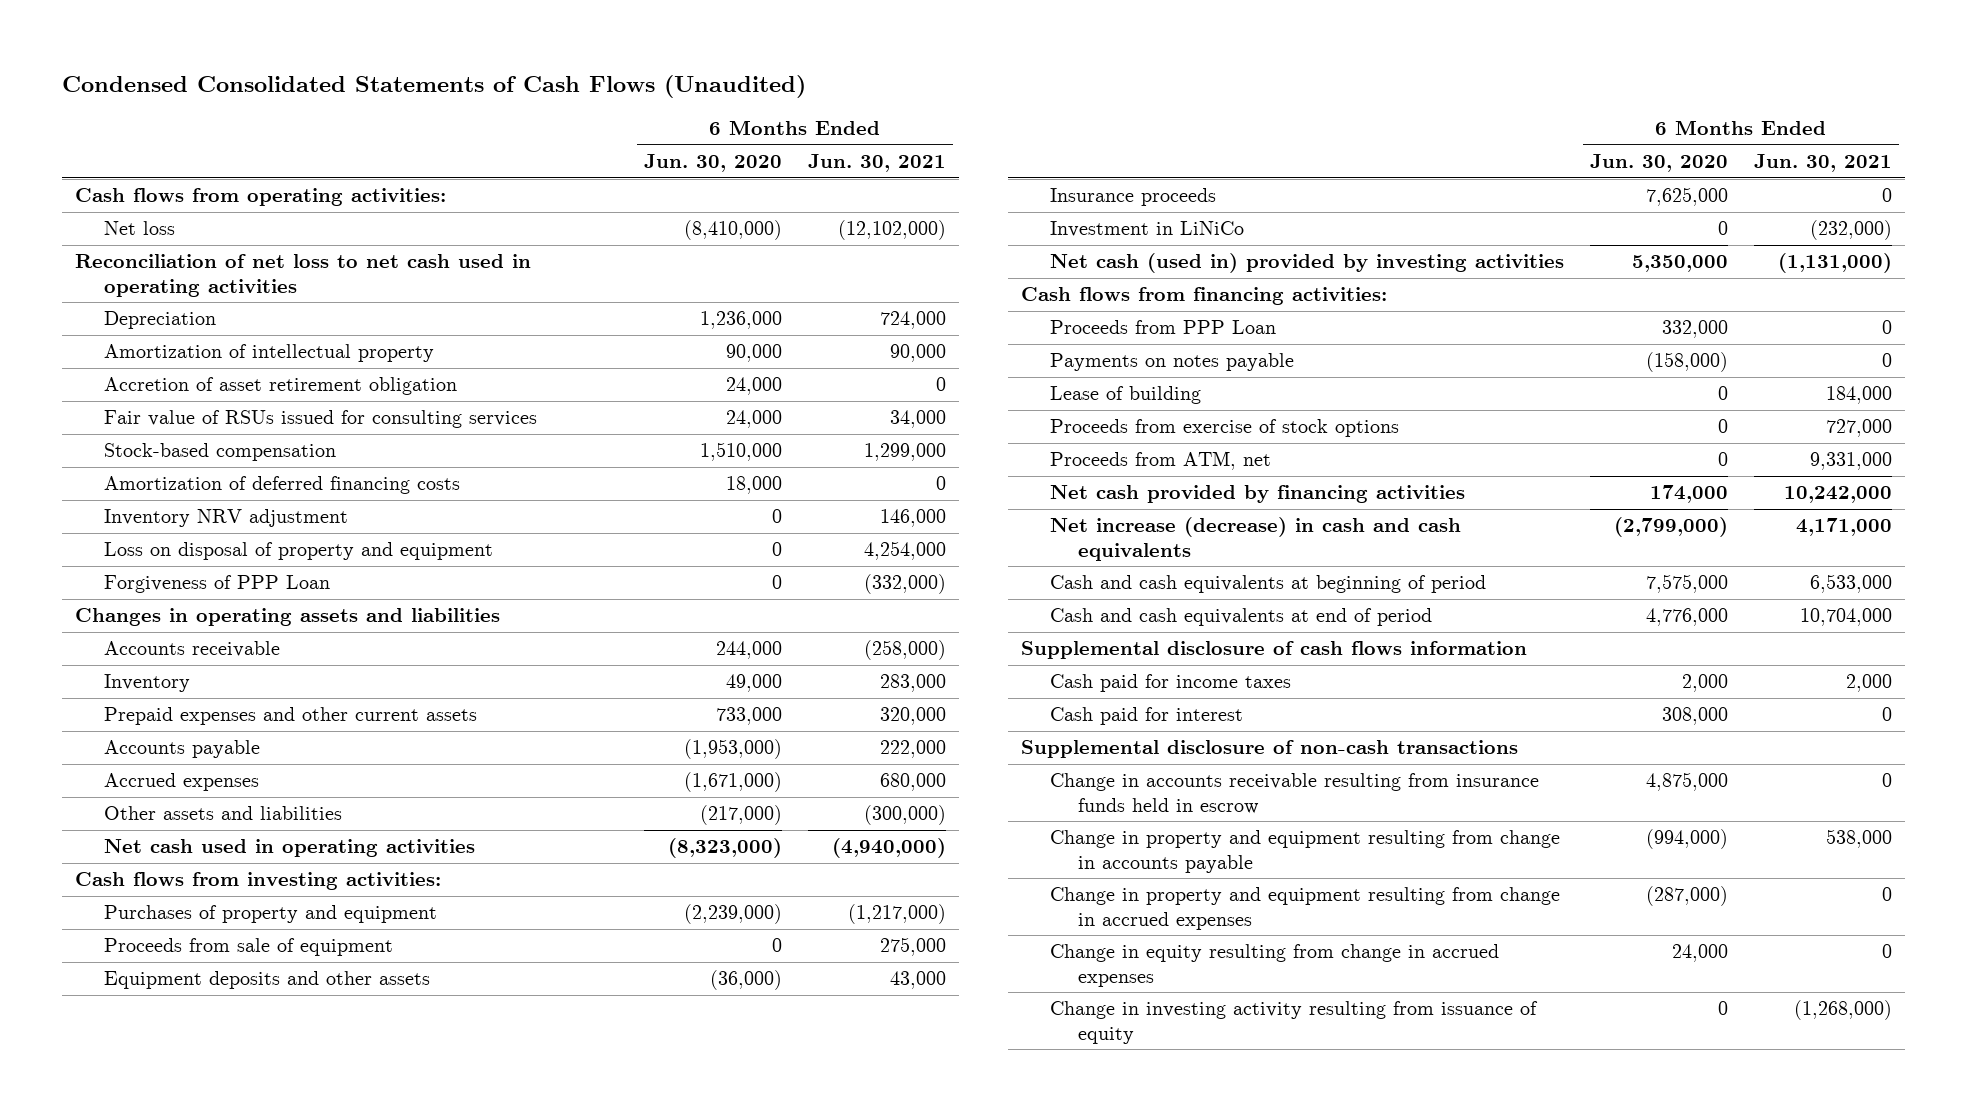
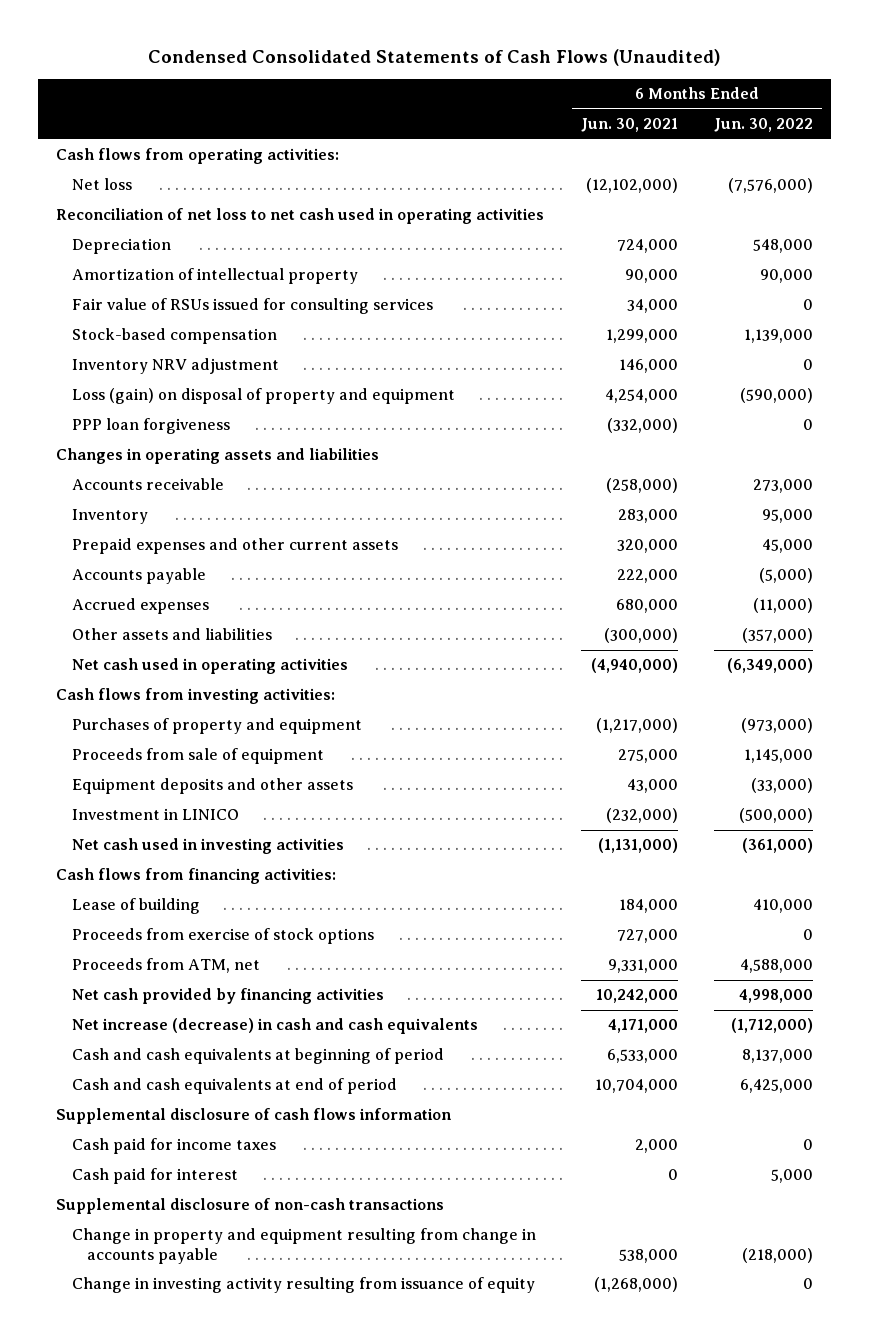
- | 6 Months Ended Jun. 30, 2020 | 6 Months Ended Jun. 30, 2021
+ | 6 Months Ended Jun. 30, 2021 | 6 Months Ended Jun. 30, 2022
- Accretion of asset retirement obligation | 24,000 | 0
- Amortization of deferred financing costs | 18,000 | 0
- Loss on disposal of property and equipment | 0 | 4,254,000
- Forgiveness of PPP Loan | 0 | (332,000)
+ Loss (gain) on disposal of property and equipment | 4,254,000 | (590,000)
+ PPP loan forgiveness | (332,000) | 0
- Insurance proceeds | 7,625,000 | 0
- Investment in LiNiCo | 0 | (232,000)
- Net cash (used in) provided by investing activities | 5,350,000 | (1,131,000)
+ Investment in LINICO | (232,000) | (500,000)
+ Net cash used in investing activities | (1,131,000) | (361,000)
- Proceeds from PPP Loan | 332,000 | 0
- Payments on notes payable | (158,000) | 0
- Change in accounts receivable resulting from insurance funds held in escrow | 4,875,000 | 0
- Change in property and equipment resulting from change in accrued expenses | (287,000) | 0
- Change in equity resulting from change in accrued expenses | 24,000 | 0

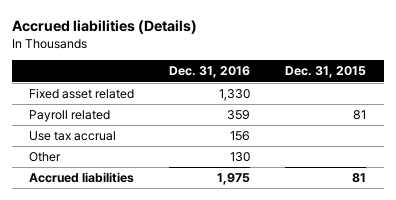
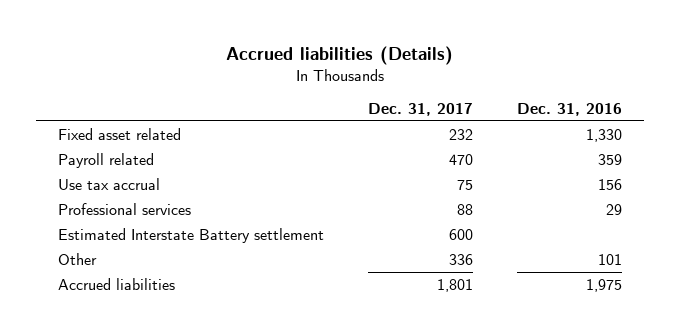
- | Dec. 31, 2016 | Dec. 31, 2015
+ | Dec. 31, 2017 | Dec. 31, 2016
- Other | 130 |
+ Professional services | 88 | 29
+ Estimated Interstate Battery settlement | 600 |
+ Other | 336 | 101

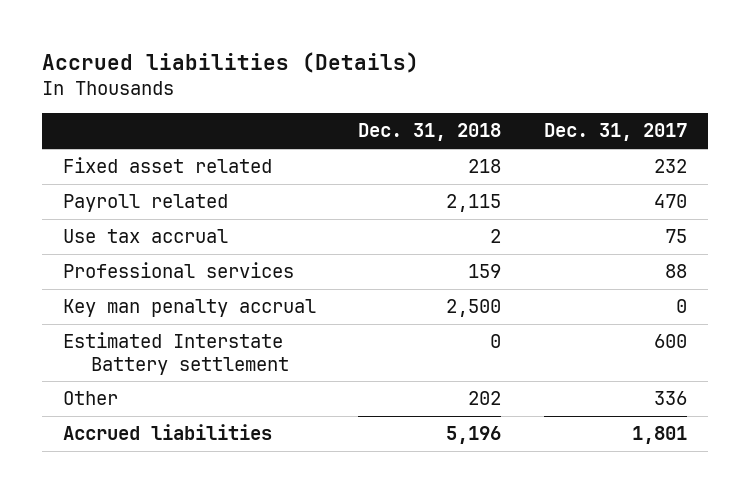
- | Dec. 31, 2017 | Dec. 31, 2016
+ | Dec. 31, 2018 | Dec. 31, 2017
+ Key man penalty accrual | 2,500 | 0

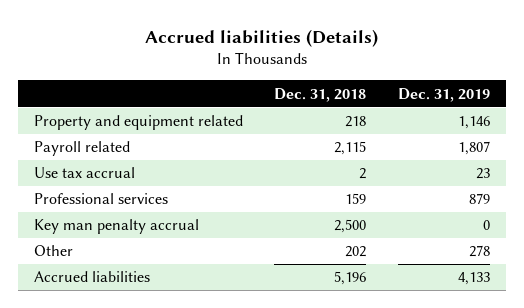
- | Dec. 31, 2018 | Dec. 31, 2017
+ | Dec. 31, 2018 | Dec. 31, 2019
- Fixed asset related | 218 | 232
+ Property and equipment related | 218 | 1,146
- Estimated Interstate Battery settlement | 0 | 600

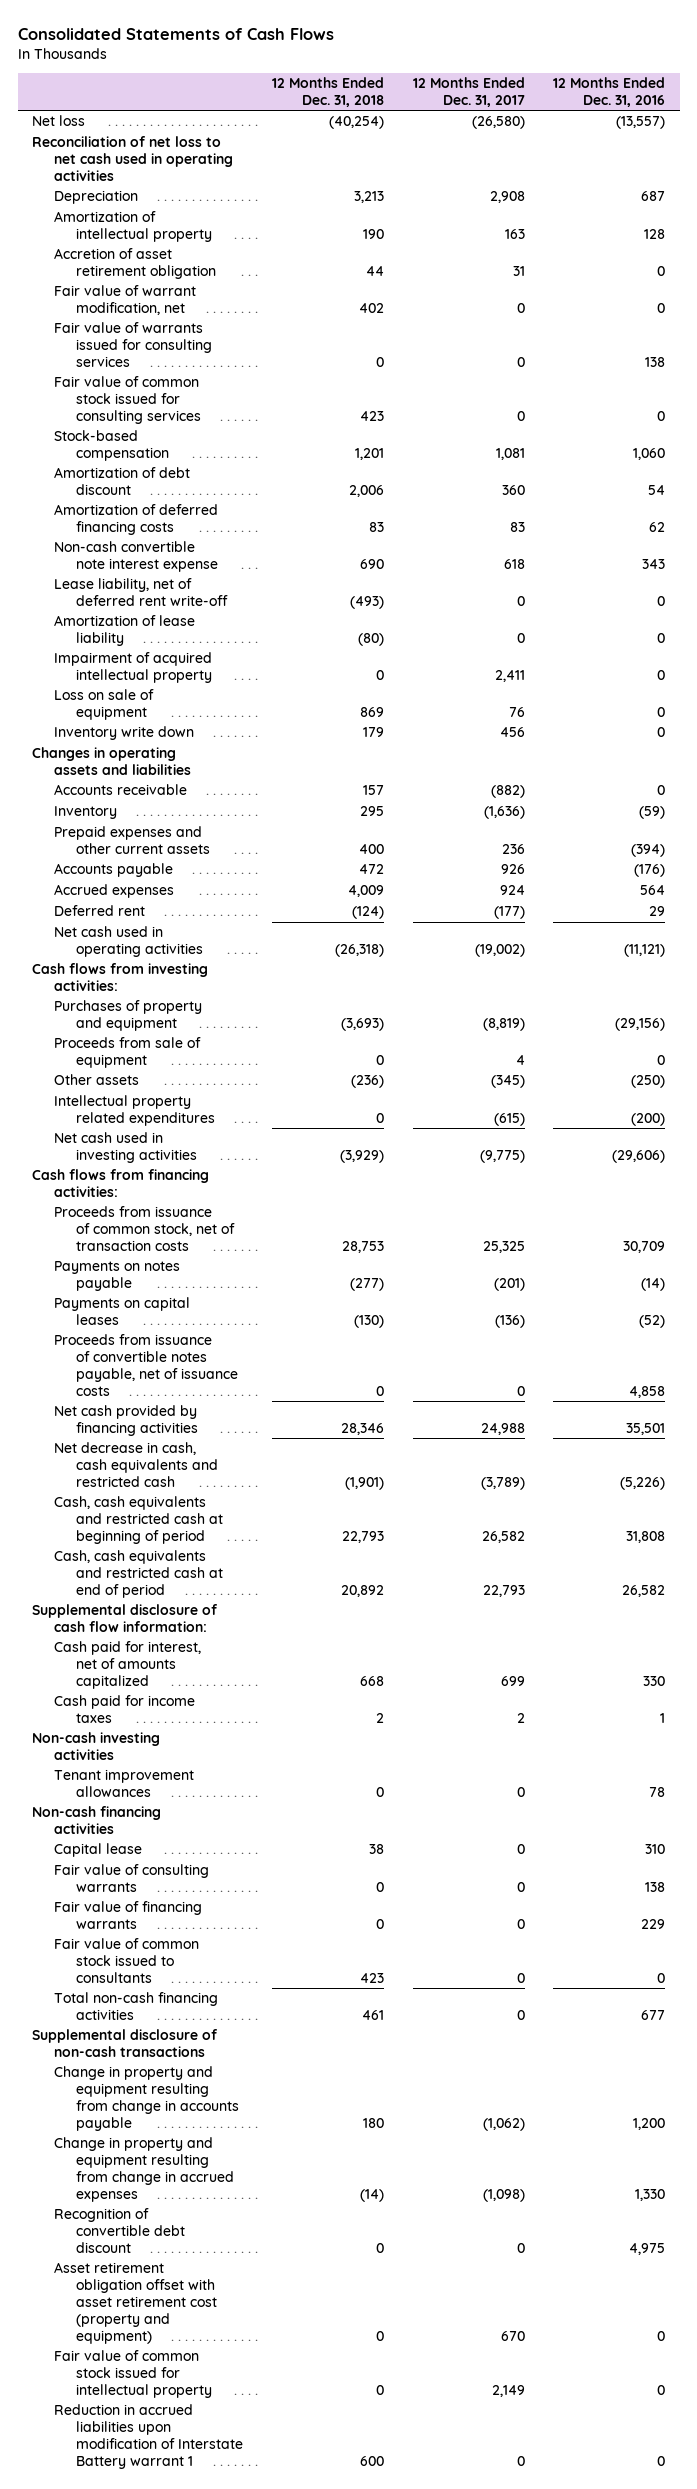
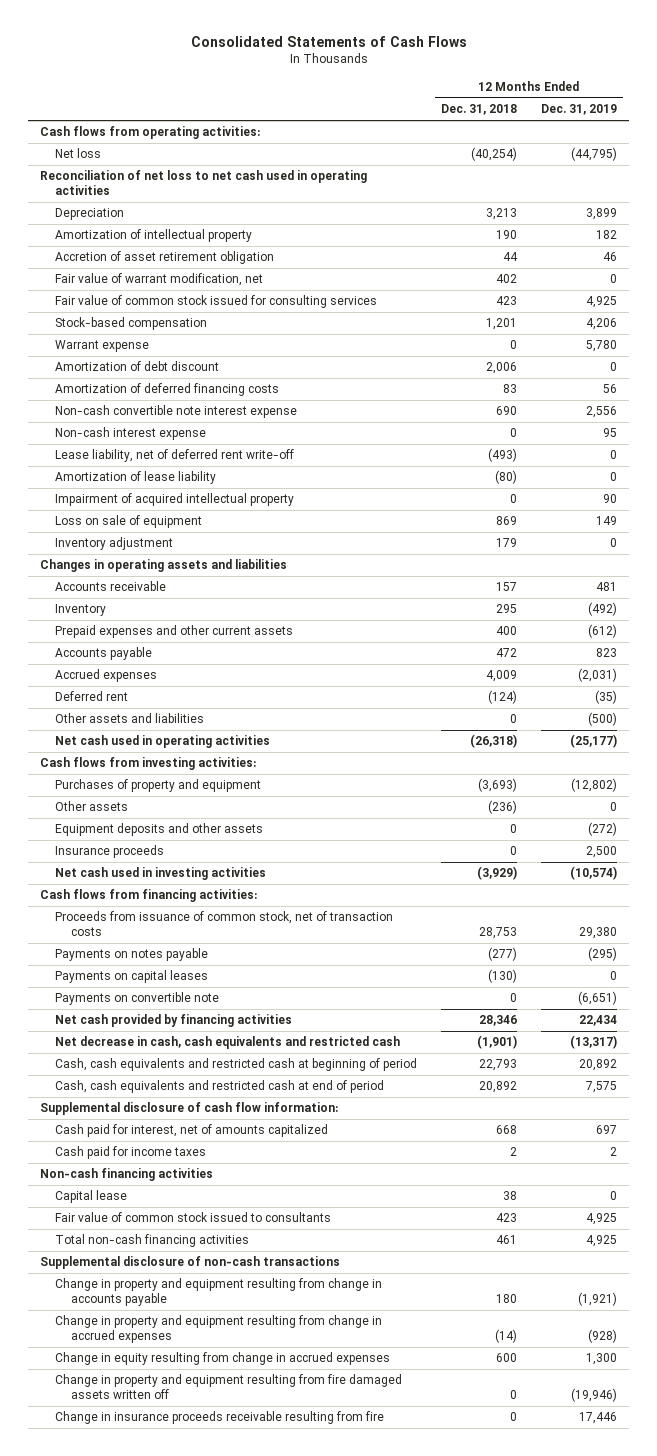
- | 12 Months Ended Dec. 31, 2018 | 12 Months Ended Dec. 31, 2017 | 12 Months Ended Dec. 31, 2016
+ | 12 Months Ended Dec. 31, 2018 | 12 Months Ended Dec. 31, 2019
+ Cash flows from operating activities:
- Fair value of warrants issued for consulting services | 0 | 0 | 138
+ Warrant expense | 0 | 5,780
+ Non-cash interest expense | 0 | 95
- Inventory write down | 179 | 456 | 0
+ Inventory adjustment | 179 | 0
+ Other assets and liabilities | 0 | (500)
- Proceeds from sale of equipment | 0 | 4 | 0
- Intellectual property related expenditures | 0 | (615) | (200)
+ Equipment deposits and other assets | 0 | (272)
+ Insurance proceeds | 0 | 2,500
- Proceeds from issuance of convertible notes payable, net of issuance costs | 0 | 0 | 4,858
+ Payments on convertible note | 0 | (6,651)
- Non-cash investing activities
- Tenant improvement allowances | 0 | 0 | 78
- Fair value of consulting warrants | 0 | 0 | 138
- Fair value of financing warrants | 0 | 0 | 229
- Recognition of convertible debt discount | 0 | 0 | 4,975
- Asset retirement obligation offset with asset retirement cost (property and equipment) | 0 | 670 | 0
- Fair value of common stock issued for intellectual property | 0 | 2,149 | 0
- Reduction in accrued liabilities upon modification of Interstate Battery warrant 1 | 600 | 0 | 0
+ Change in equity resulting from change in accrued expenses | 600 | 1,300
+ Change in property and equipment resulting from fire damaged assets written off | 0 | (19,946)
+ Change in insurance proceeds receivable resulting from fire | 0 | 17,446

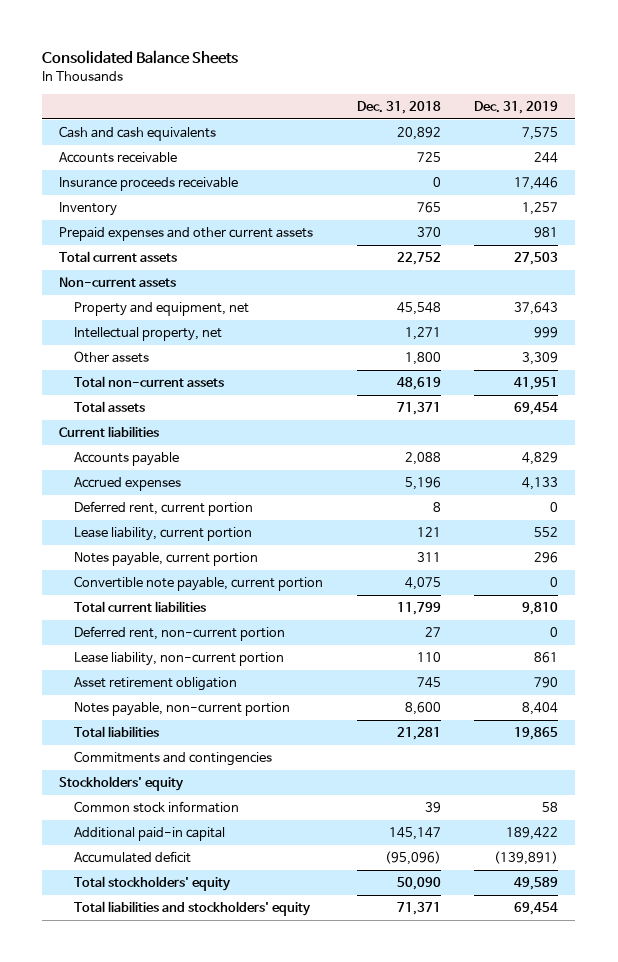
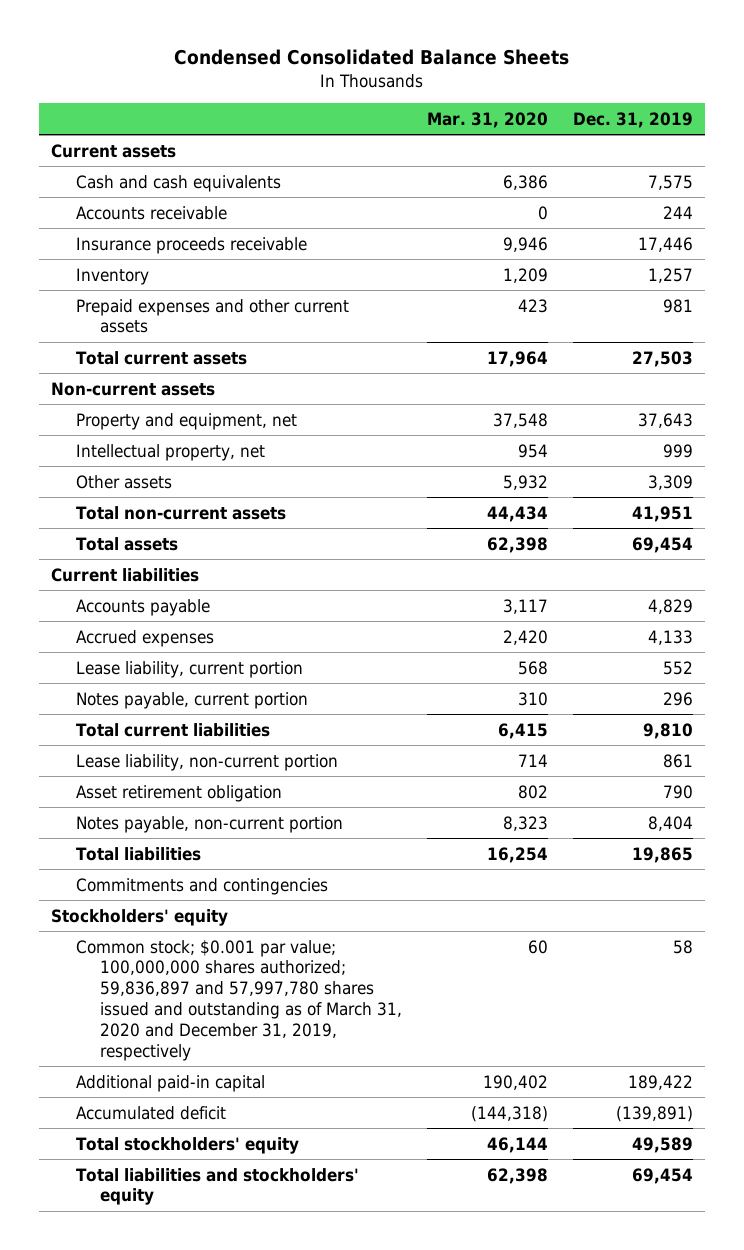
- Consolidated Balance Sheets
+ Condensed Consolidated Balance Sheets
- | Dec. 31, 2018 | Dec. 31, 2019
+ | Mar. 31, 2020 | Dec. 31, 2019
+ Current assets
- Deferred rent, current portion | 8 | 0
- Convertible note payable, current portion | 4,075 | 0
- Deferred rent, non-current portion | 27 | 0
- Common stock information | 39 | 58
+ Common stock; $0.001 par value; 100,000,000 shares authorized; 59,836,897 and 57,997,780 shares issued and outstanding as of March 31, 2020 and December 31, 2019, respectively | 60 | 58

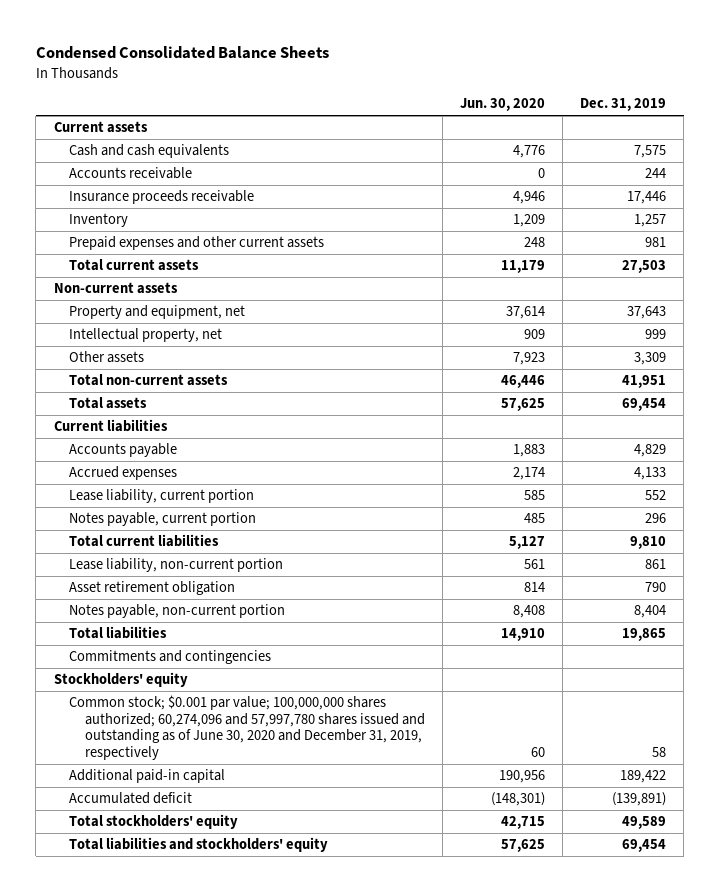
- | Mar. 31, 2020 | Dec. 31, 2019
+ | Jun. 30, 2020 | Dec. 31, 2019
- Common stock; $0.001 par value; 100,000,000 shares authorized; 59,836,897 and 57,997,780 shares issued and outstanding as of March 31, 2020 and December 31, 2019, respectively | 60 | 58
+ Common stock; $0.001 par value; 100,000,000 shares authorized; 60,274,096 and 57,997,780 shares issued and outstanding as of June 30, 2020 and December 31, 2019, respectively | 60 | 58

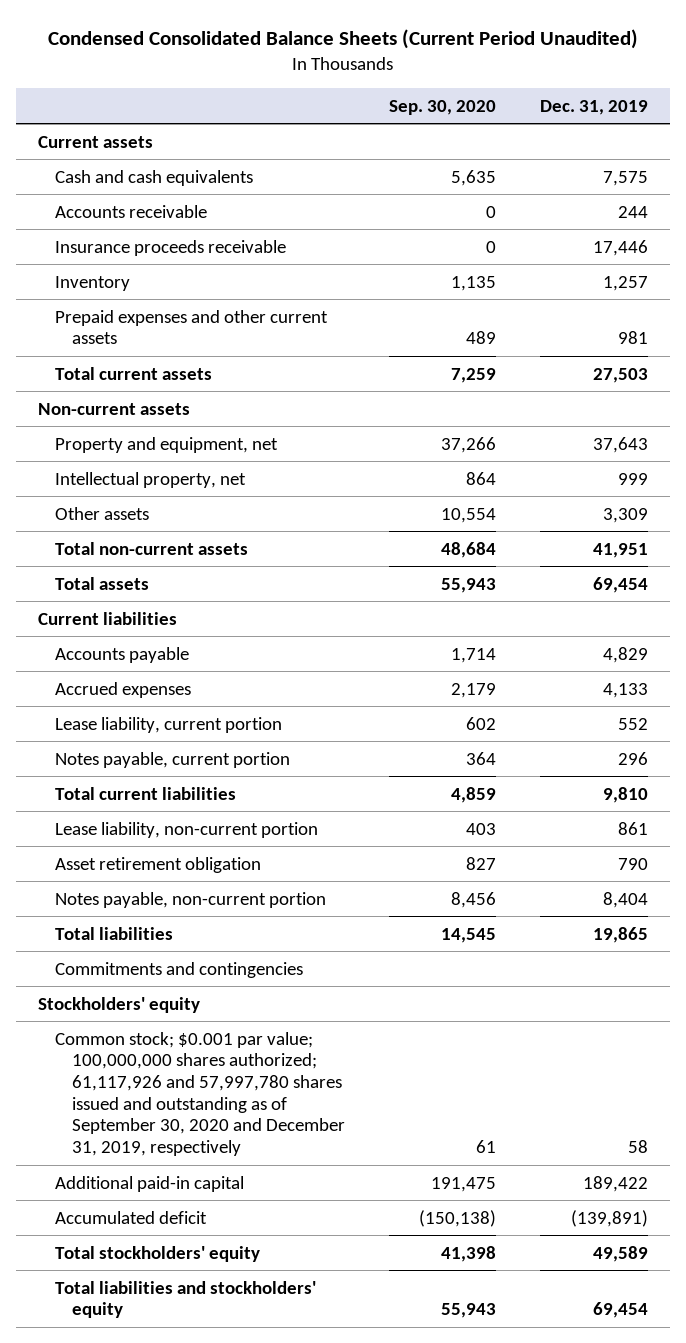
- Condensed Consolidated Balance Sheets
+ Condensed Consolidated Balance Sheets (Current Period Unaudited)
- | Jun. 30, 2020 | Dec. 31, 2019
+ | Sep. 30, 2020 | Dec. 31, 2019
- Common stock; $0.001 par value; 100,000,000 shares authorized; 60,274,096 and 57,997,780 shares issued and outstanding as of June 30, 2020 and December 31, 2019, respectively | 60 | 58
+ Common stock; $0.001 par value; 100,000,000 shares authorized; 61,117,926 and 57,997,780 shares issued and outstanding as of September 30, 2020 and December 31, 2019, respectively | 61 | 58

